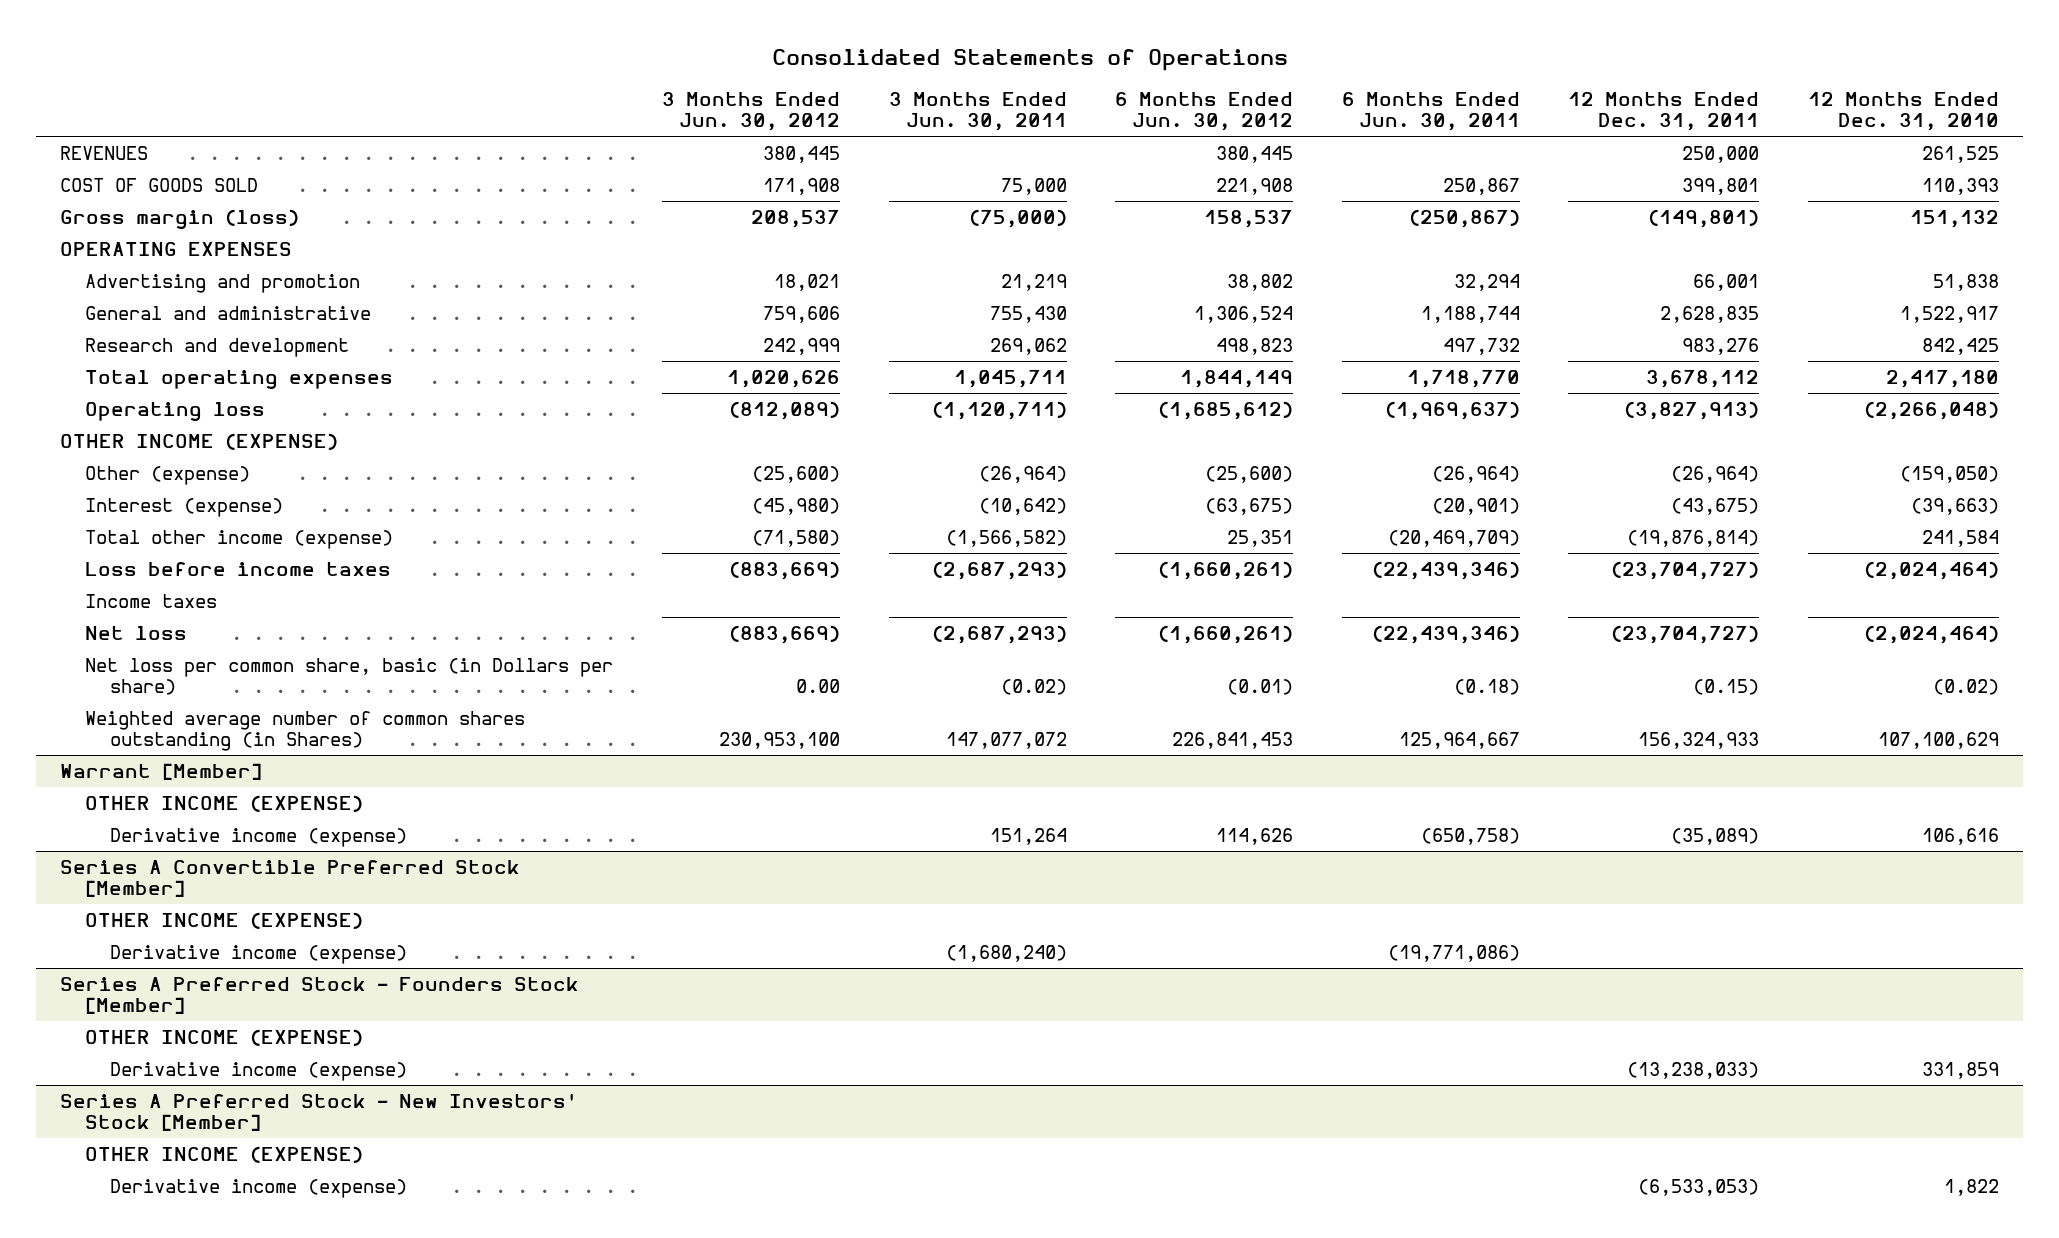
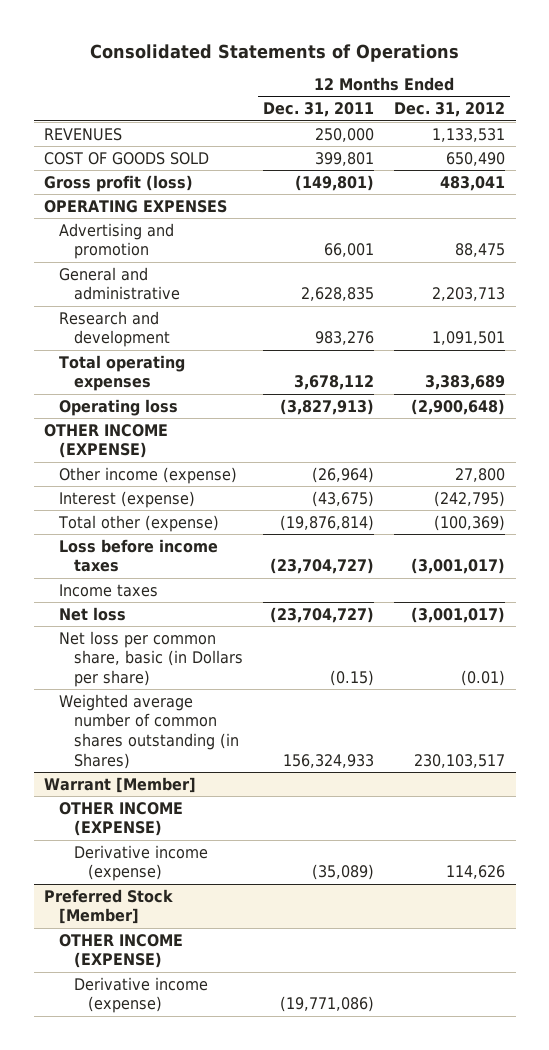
- | 3 Months Ended Jun. 30, 2012 | 3 Months Ended Jun. 30, 2011 | 6 Months Ended Jun. 30, 2012 | 6 Months Ended Jun. 30, 2011 | 12 Months Ended Dec. 31, 2011 | 12 Months Ended Dec. 31, 2010
+ | 12 Months Ended Dec. 31, 2011 | 12 Months Ended Dec. 31, 2012
- Gross margin (loss) | 208,537 | (75,000) | 158,537 | (250,867) | (149,801) | 151,132
+ Gross profit (loss) | (149,801) | 483,041
- Other (expense) | (25,600) | (26,964) | (25,600) | (26,964) | (26,964) | (159,050)
+ Other income (expense) | (26,964) | 27,800
- Total other income (expense) | (71,580) | (1,566,582) | 25,351 | (20,469,709) | (19,876,814) | 241,584
+ Total other (expense) | (19,876,814) | (100,369)
- Series A Convertible Preferred Stock [Member]
- OTHER INCOME (EXPENSE)
- Derivative income (expense) | | (1,680,240) | | (19,771,086) | |
- Series A Preferred Stock - Founders Stock [Member]
- OTHER INCOME (EXPENSE)
- Derivative income (expense) | | | | | (13,238,033) | 331,859
- Series A Preferred Stock - New Investors' Stock [Member]
+ Preferred Stock [Member]
- Derivative income (expense) | | | | | (6,533,053) | 1,822
+ Derivative income (expense) | (19,771,086) |

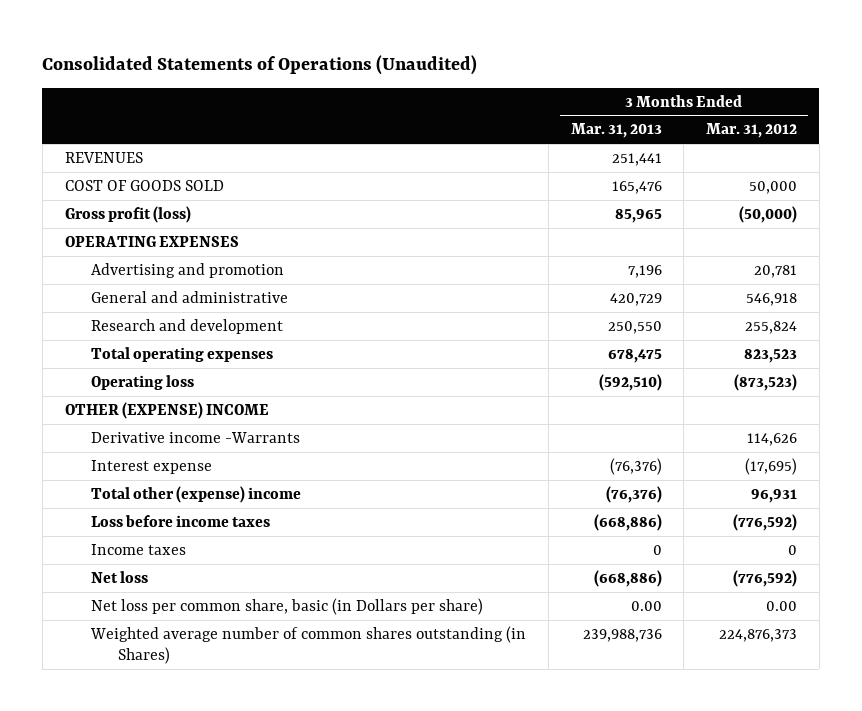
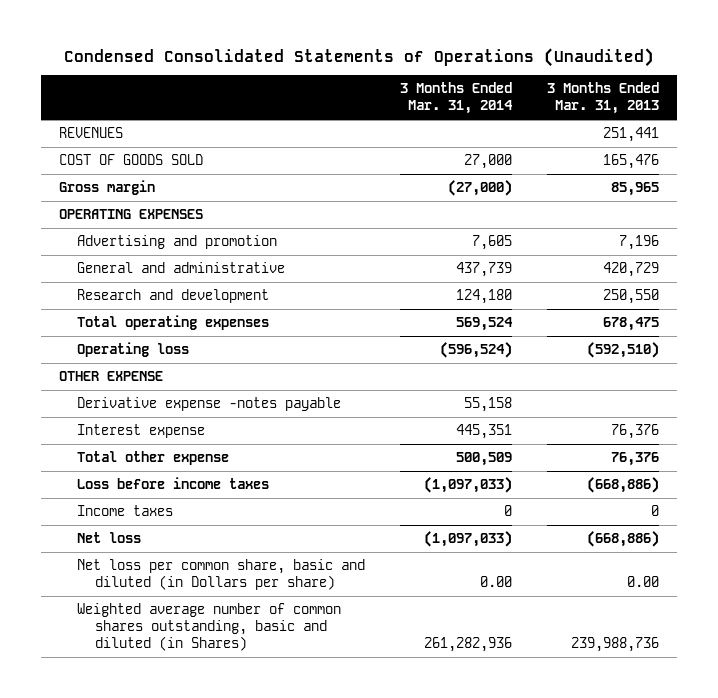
- Consolidated Statements of Operations (Unaudited)
+ Condensed Consolidated Statements of Operations (Unaudited)
- | 3 Months Ended Mar. 31, 2013 | 3 Months Ended Mar. 31, 2012
+ | 3 Months Ended Mar. 31, 2014 | 3 Months Ended Mar. 31, 2013
- Gross profit (loss) | 85,965 | (50,000)
+ Gross margin | (27,000) | 85,965
- OTHER (EXPENSE) INCOME
- Derivative income -Warrants | | 114,626
- Interest expense | (76,376) | (17,695)
- Total other (expense) income | (76,376) | 96,931
+ OTHER EXPENSE
+ Derivative expense -notes payable | 55,158 |
+ Interest expense | 445,351 | 76,376
+ Total other expense | 500,509 | 76,376
- Net loss per common share, basic (in Dollars per share) | 0.00 | 0.00
- Weighted average number of common shares outstanding (in Shares) | 239,988,736 | 224,876,373
+ Net loss per common share, basic and diluted (in Dollars per share) | 0.00 | 0.00
+ Weighted average number of common shares outstanding, basic and diluted (in Shares) | 261,282,936 | 239,988,736

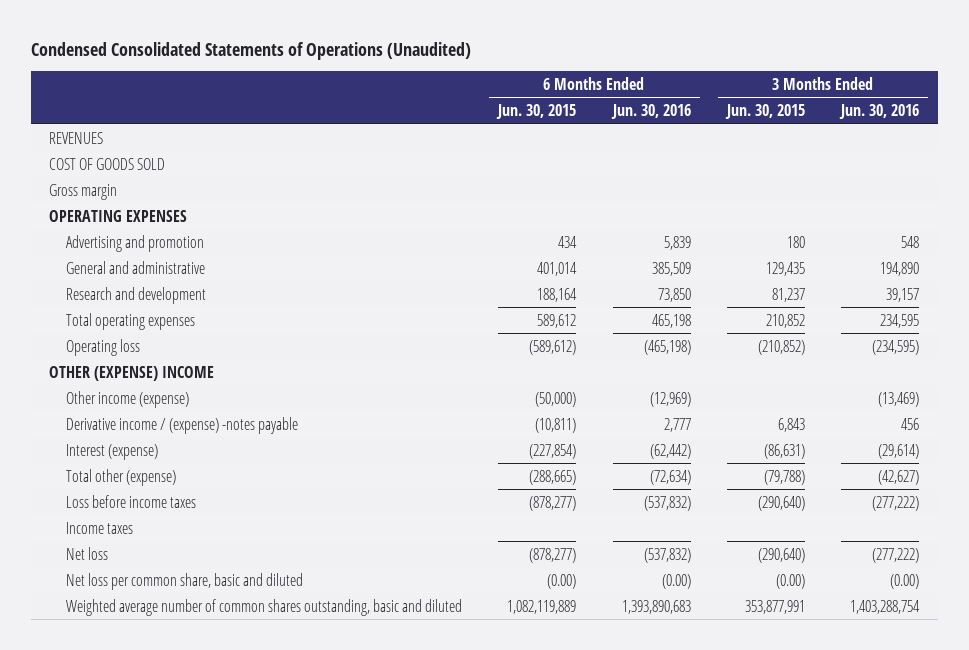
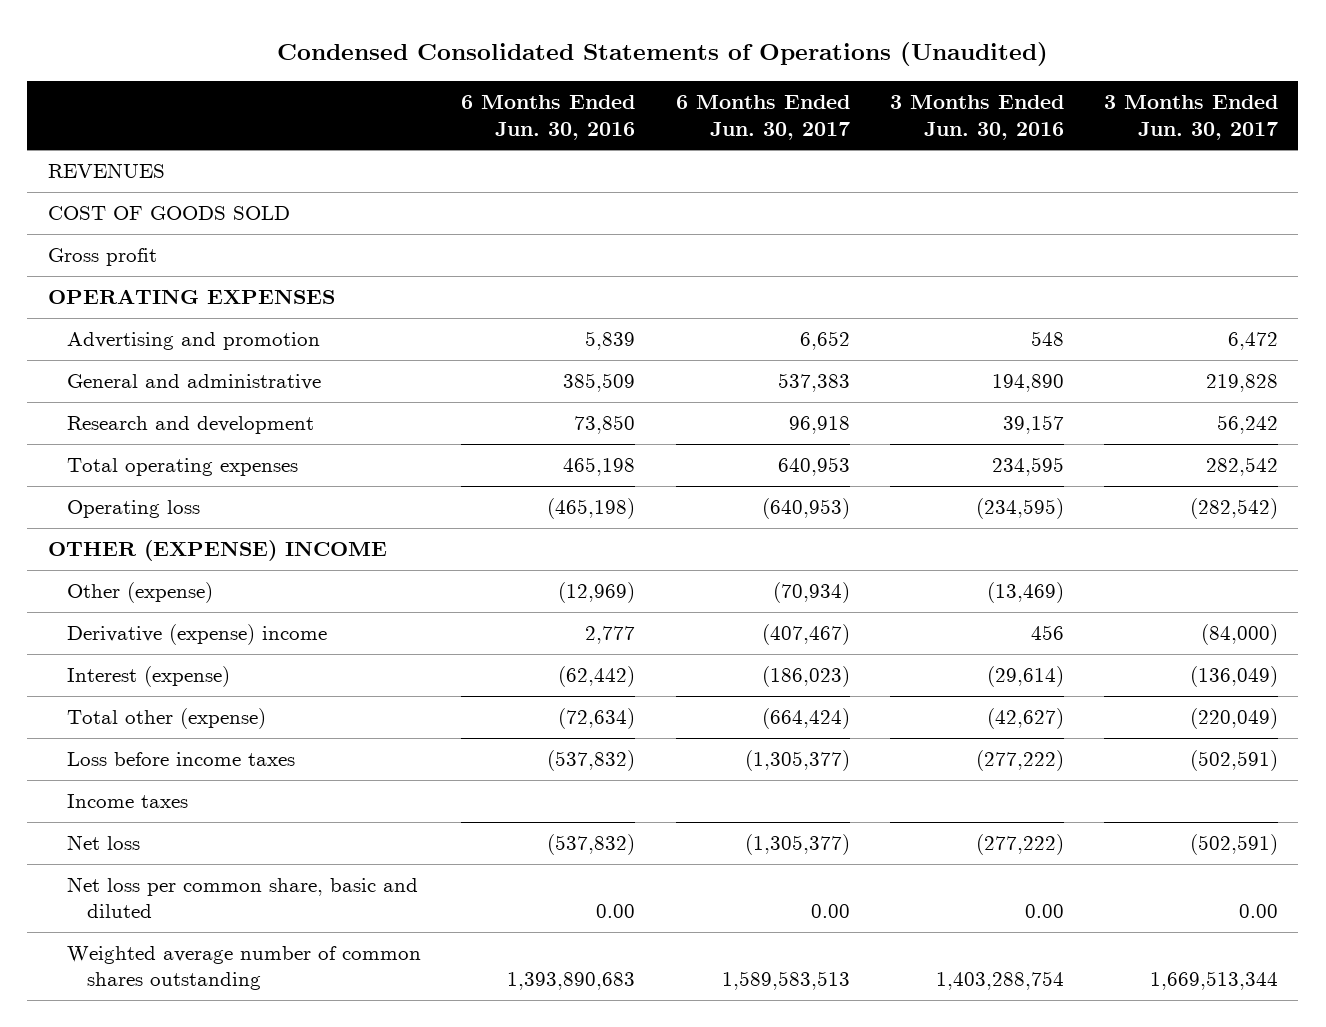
- | 6 Months Ended Jun. 30, 2015 | 6 Months Ended Jun. 30, 2016 | 3 Months Ended Jun. 30, 2015 | 3 Months Ended Jun. 30, 2016
+ | 6 Months Ended Jun. 30, 2016 | 6 Months Ended Jun. 30, 2017 | 3 Months Ended Jun. 30, 2016 | 3 Months Ended Jun. 30, 2017
- Gross margin
+ Gross profit
- Other income (expense) | (50,000) | (12,969) | | (13,469)
- Derivative income / (expense) -notes payable | (10,811) | 2,777 | 6,843 | 456
+ Other (expense) | (12,969) | (70,934) | (13,469) |
+ Derivative (expense) income | 2,777 | (407,467) | 456 | (84,000)
- Net loss per common share, basic and diluted | (0.00) | (0.00) | (0.00) | (0.00)
- Weighted average number of common shares outstanding, basic and diluted | 1,082,119,889 | 1,393,890,683 | 353,877,991 | 1,403,288,754
+ Net loss per common share, basic and diluted | 0.00 | 0.00 | 0.00 | 0.00
+ Weighted average number of common shares outstanding | 1,393,890,683 | 1,589,583,513 | 1,403,288,754 | 1,669,513,344

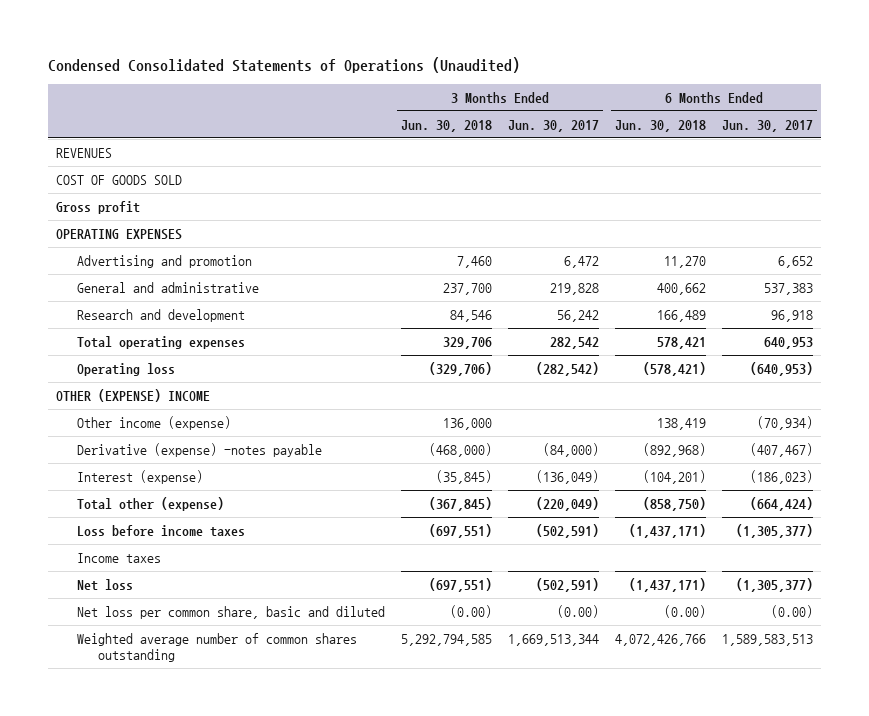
- | 6 Months Ended Jun. 30, 2016 | 6 Months Ended Jun. 30, 2017 | 3 Months Ended Jun. 30, 2016 | 3 Months Ended Jun. 30, 2017
+ | 3 Months Ended Jun. 30, 2018 | 3 Months Ended Jun. 30, 2017 | 6 Months Ended Jun. 30, 2018 | 6 Months Ended Jun. 30, 2017
- Other (expense) | (12,969) | (70,934) | (13,469) |
- Derivative (expense) income | 2,777 | (407,467) | 456 | (84,000)
+ Other income (expense) | 136,000 | | 138,419 | (70,934)
+ Derivative (expense) -notes payable | (468,000) | (84,000) | (892,968) | (407,467)
- Net loss per common share, basic and diluted | 0.00 | 0.00 | 0.00 | 0.00
+ Net loss per common share, basic and diluted | (0.00) | (0.00) | (0.00) | (0.00)

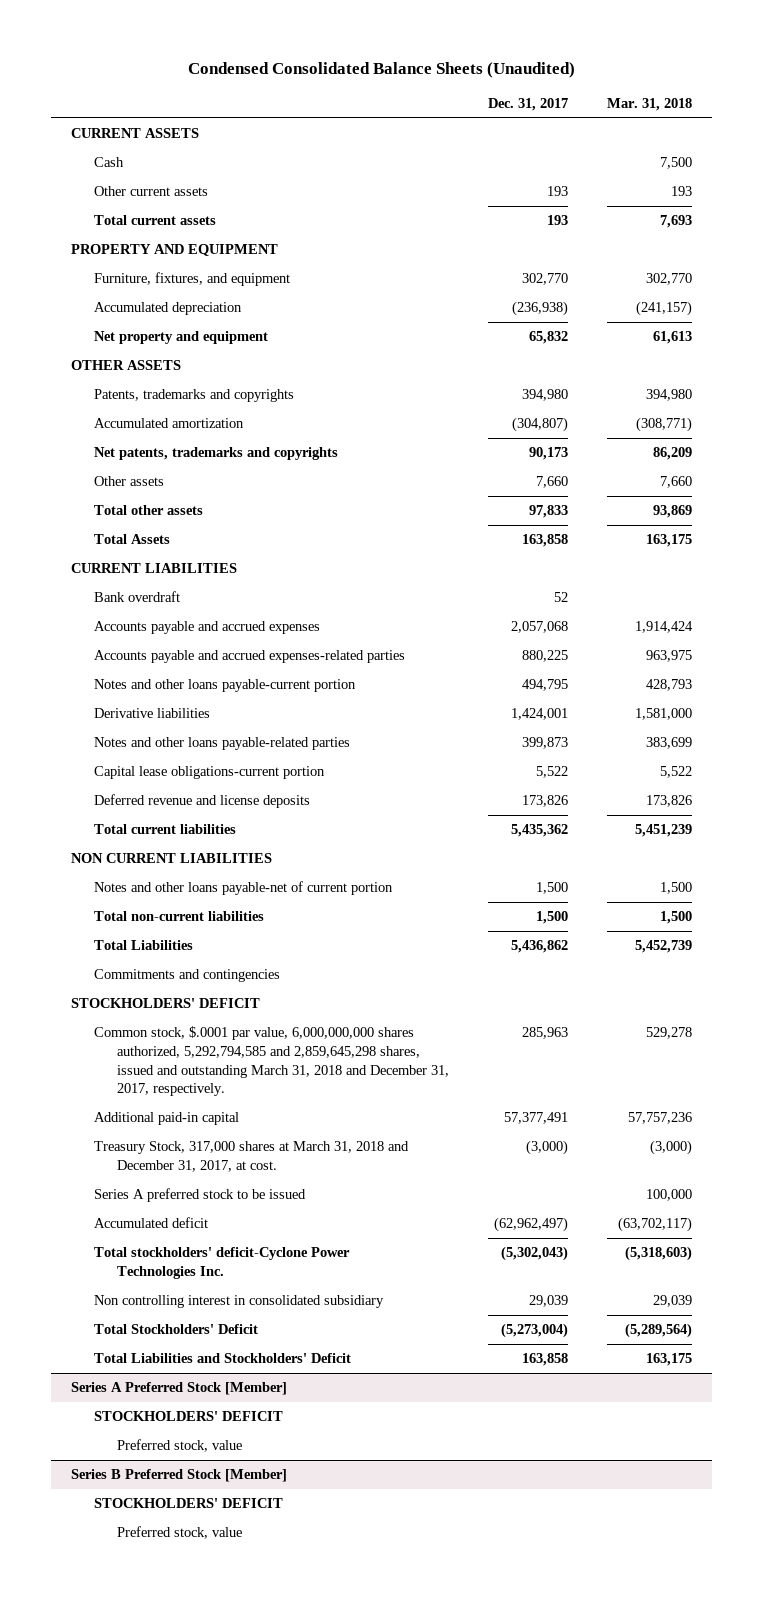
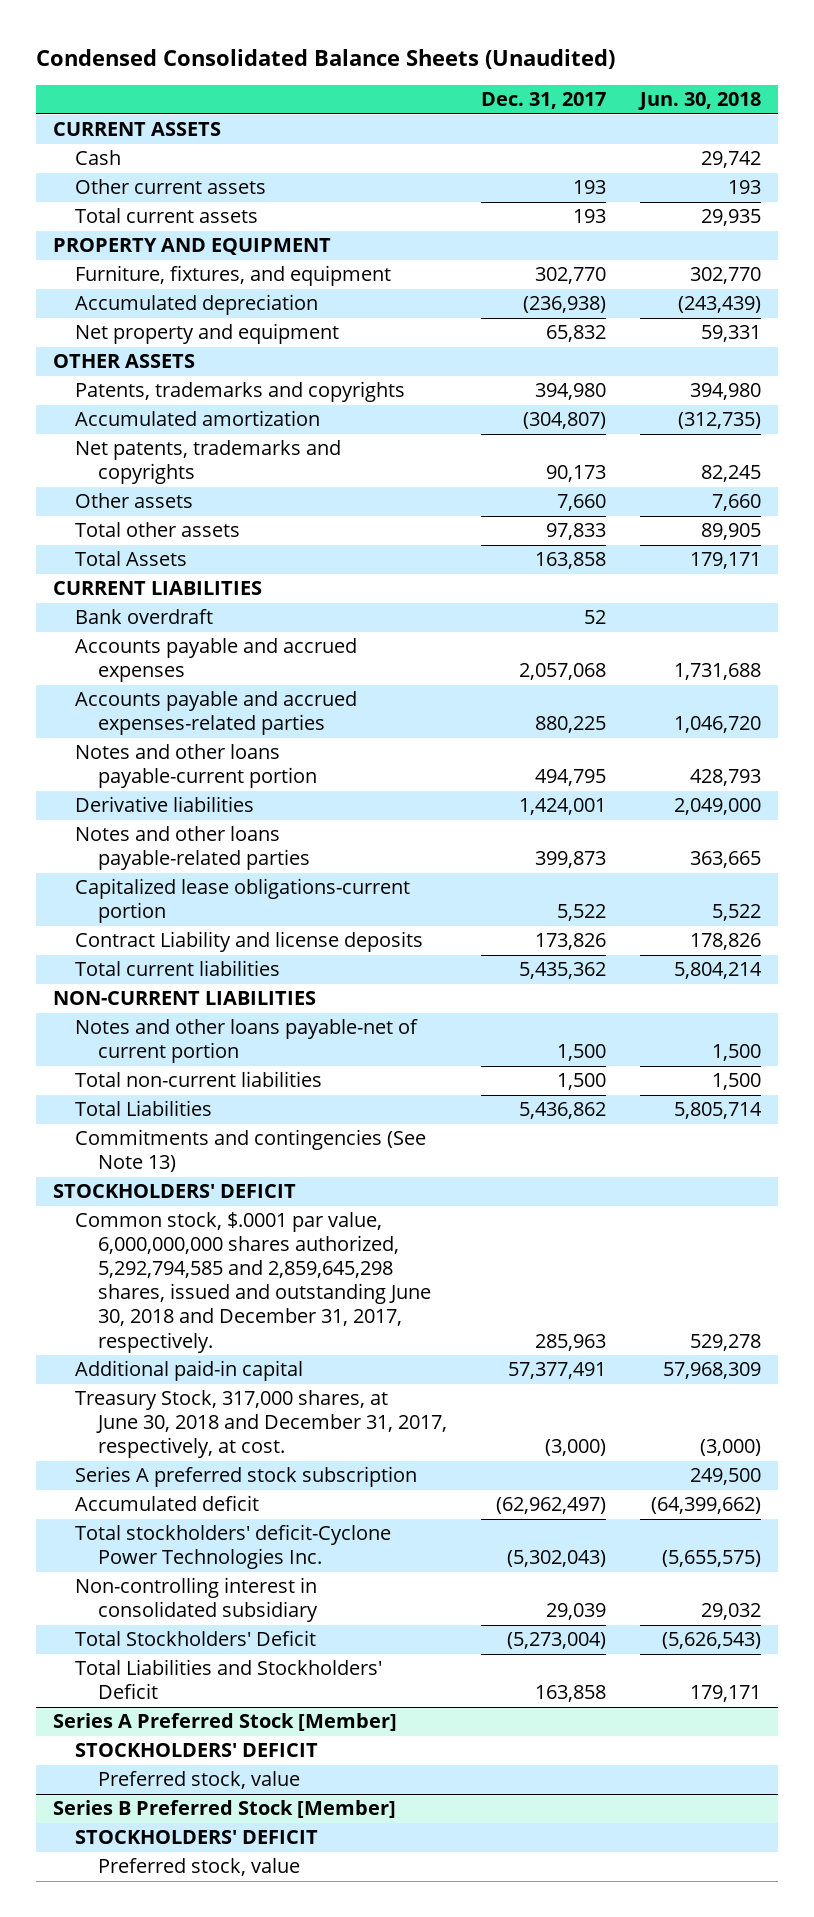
- | Dec. 31, 2017 | Mar. 31, 2018
+ | Dec. 31, 2017 | Jun. 30, 2018
- Capital lease obligations-current portion | 5,522 | 5,522
- Deferred revenue and license deposits | 173,826 | 173,826
+ Capitalized lease obligations-current portion | 5,522 | 5,522
+ Contract Liability and license deposits | 173,826 | 178,826
- NON CURRENT LIABILITIES
+ NON-CURRENT LIABILITIES
- Commitments and contingencies
+ Commitments and contingencies (See Note 13)
- Common stock, $.0001 par value, 6,000,000,000 shares authorized, 5,292,794,585 and 2,859,645,298 shares, issued and outstanding March 31, 2018 and December 31, 2017, respectively. | 285,963 | 529,278
+ Common stock, $.0001 par value, 6,000,000,000 shares authorized, 5,292,794,585 and 2,859,645,298 shares, issued and outstanding June 30, 2018 and December 31, 2017, respectively. | 285,963 | 529,278
- Treasury Stock, 317,000 shares at March 31, 2018 and December 31, 2017, at cost. | (3,000) | (3,000)
- Series A preferred stock to be issued | | 100,000
+ Treasury Stock, 317,000 shares, at June 30, 2018 and December 31, 2017, respectively, at cost. | (3,000) | (3,000)
+ Series A preferred stock subscription | | 249,500
- Non controlling interest in consolidated subsidiary | 29,039 | 29,039
+ Non-controlling interest in consolidated subsidiary | 29,039 | 29,032

